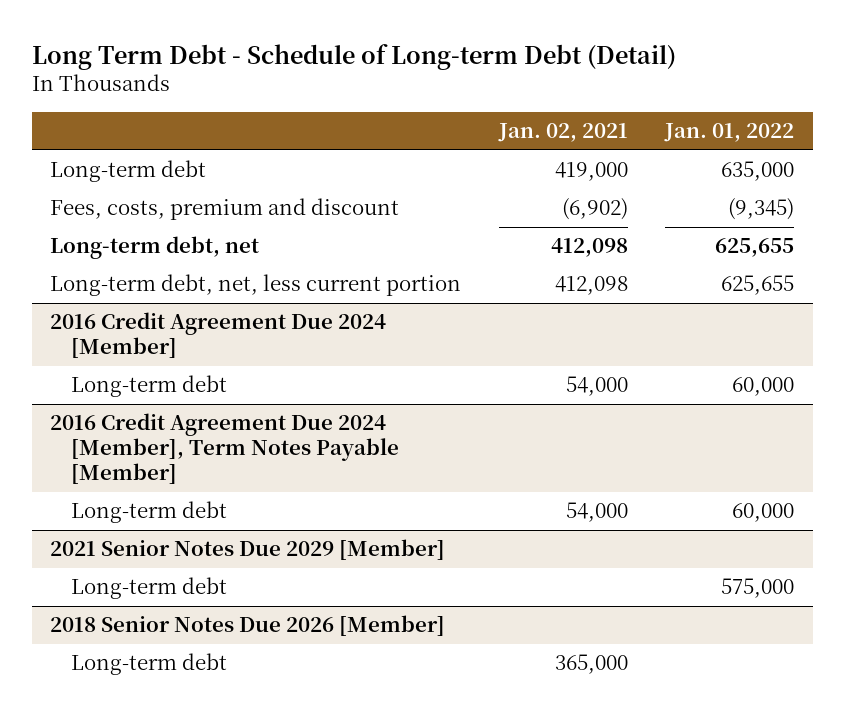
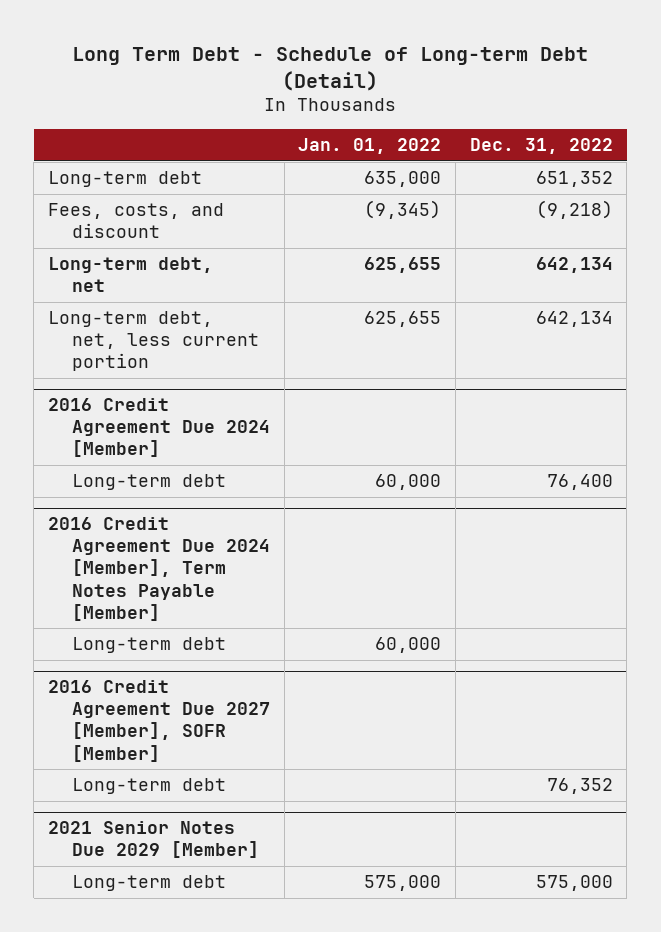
- | Jan. 02, 2021 | Jan. 01, 2022
+ | Jan. 01, 2022 | Dec. 31, 2022
- Fees, costs, premium and discount | (6,902) | (9,345)
+ Fees, costs, and discount | (9,345) | (9,218)
+ 2016 Credit Agreement Due 2027 [Member], SOFR [Member]
+ Long-term debt | | 76,352
- 2018 Senior Notes Due 2026 [Member]
- Long-term debt | 365,000 |

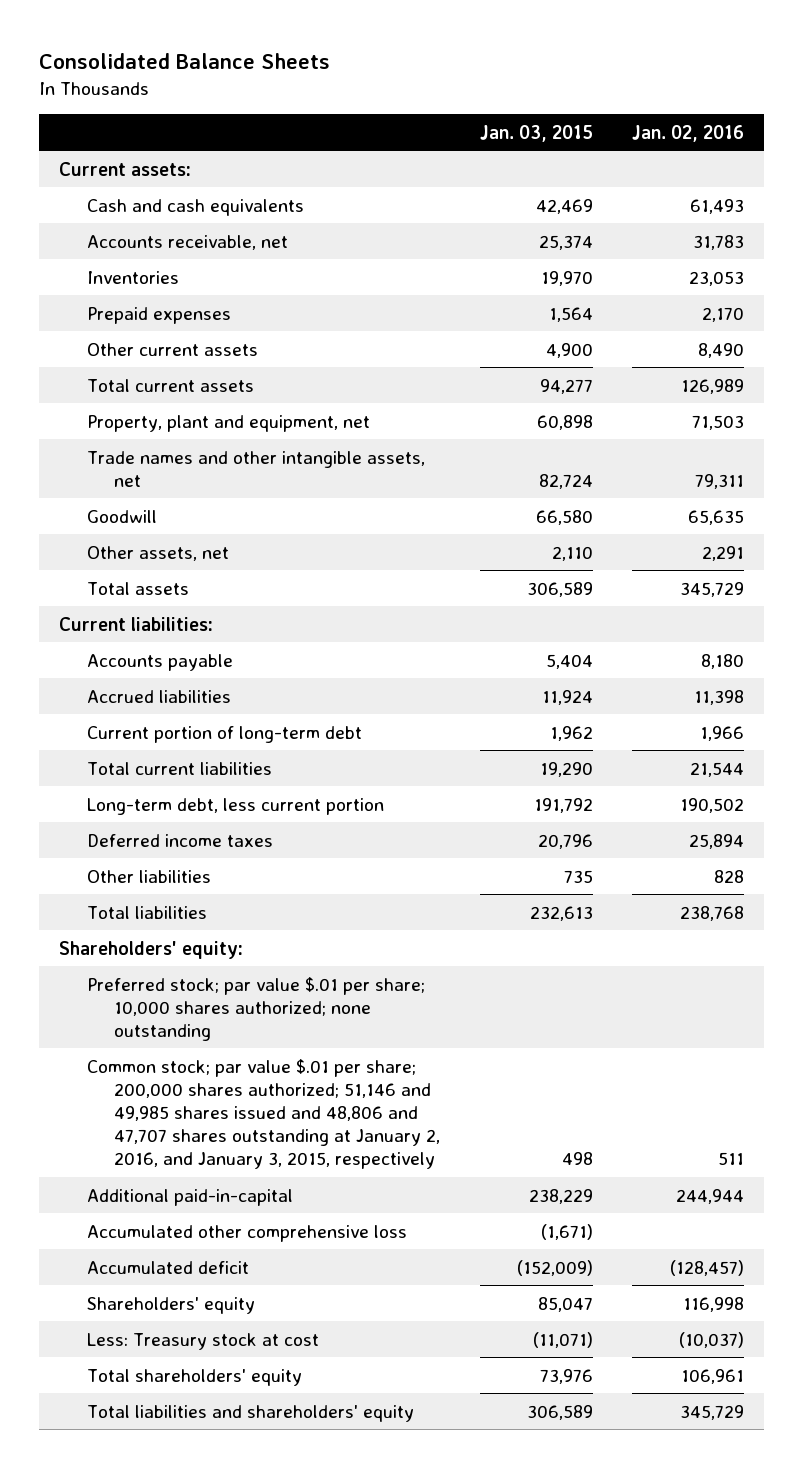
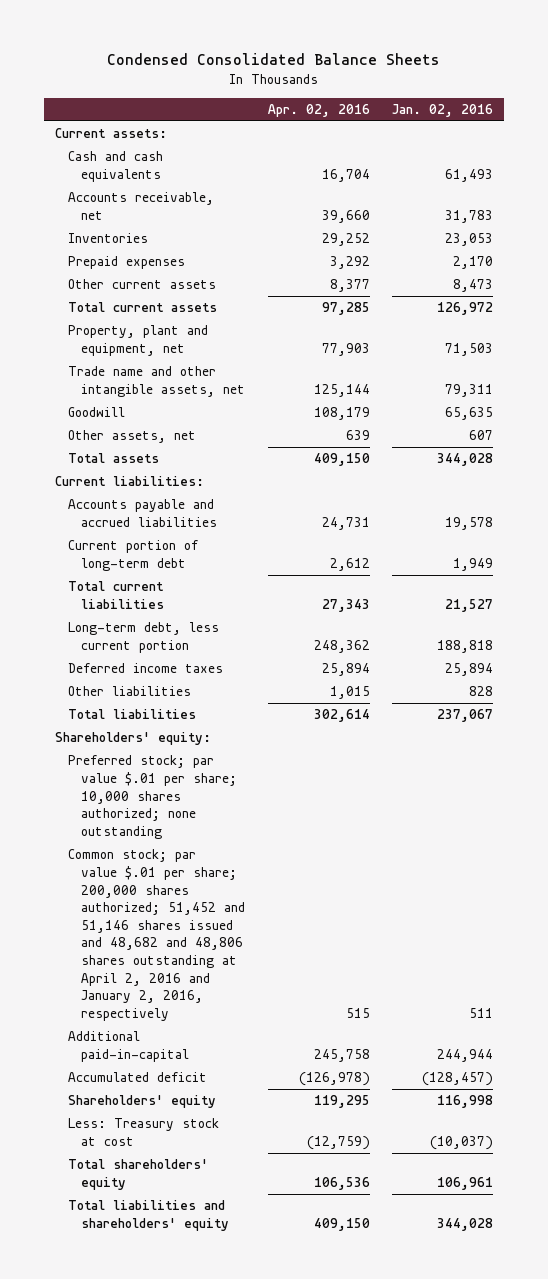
- Consolidated Balance Sheets
+ Condensed Consolidated Balance Sheets
- | Jan. 03, 2015 | Jan. 02, 2016
+ | Apr. 02, 2016 | Jan. 02, 2016
- Other current assets | 4,900 | 8,490
- Total current assets | 94,277 | 126,989
+ Other current assets | 8,377 | 8,473
+ Total current assets | 97,285 | 126,972
- Trade names and other intangible assets, net | 82,724 | 79,311
+ Trade name and other intangible assets, net | 125,144 | 79,311
- Other assets, net | 2,110 | 2,291
- Total assets | 306,589 | 345,729
+ Other assets, net | 639 | 607
+ Total assets | 409,150 | 344,028
- Accounts payable | 5,404 | 8,180
- Accrued liabilities | 11,924 | 11,398
- Current portion of long-term debt | 1,962 | 1,966
- Total current liabilities | 19,290 | 21,544
- Long-term debt, less current portion | 191,792 | 190,502
+ Accounts payable and accrued liabilities | 24,731 | 19,578
+ Current portion of long-term debt | 2,612 | 1,949
+ Total current liabilities | 27,343 | 21,527
+ Long-term debt, less current portion | 248,362 | 188,818
- Total liabilities | 232,613 | 238,768
+ Total liabilities | 302,614 | 237,067
- Common stock; par value $.01 per share; 200,000 shares authorized; 51,146 and 49,985 shares issued and 48,806 and 47,707 shares outstanding at January 2, 2016, and January 3, 2015, respectively | 498 | 511
+ Common stock; par value $.01 per share; 200,000 shares authorized; 51,452 and 51,146 shares issued and 48,682 and 48,806 shares outstanding at April 2, 2016 and January 2, 2016, respectively | 515 | 511
- Accumulated other comprehensive loss | (1,671) |
- Total liabilities and shareholders' equity | 306,589 | 345,729
+ Total liabilities and shareholders' equity | 409,150 | 344,028

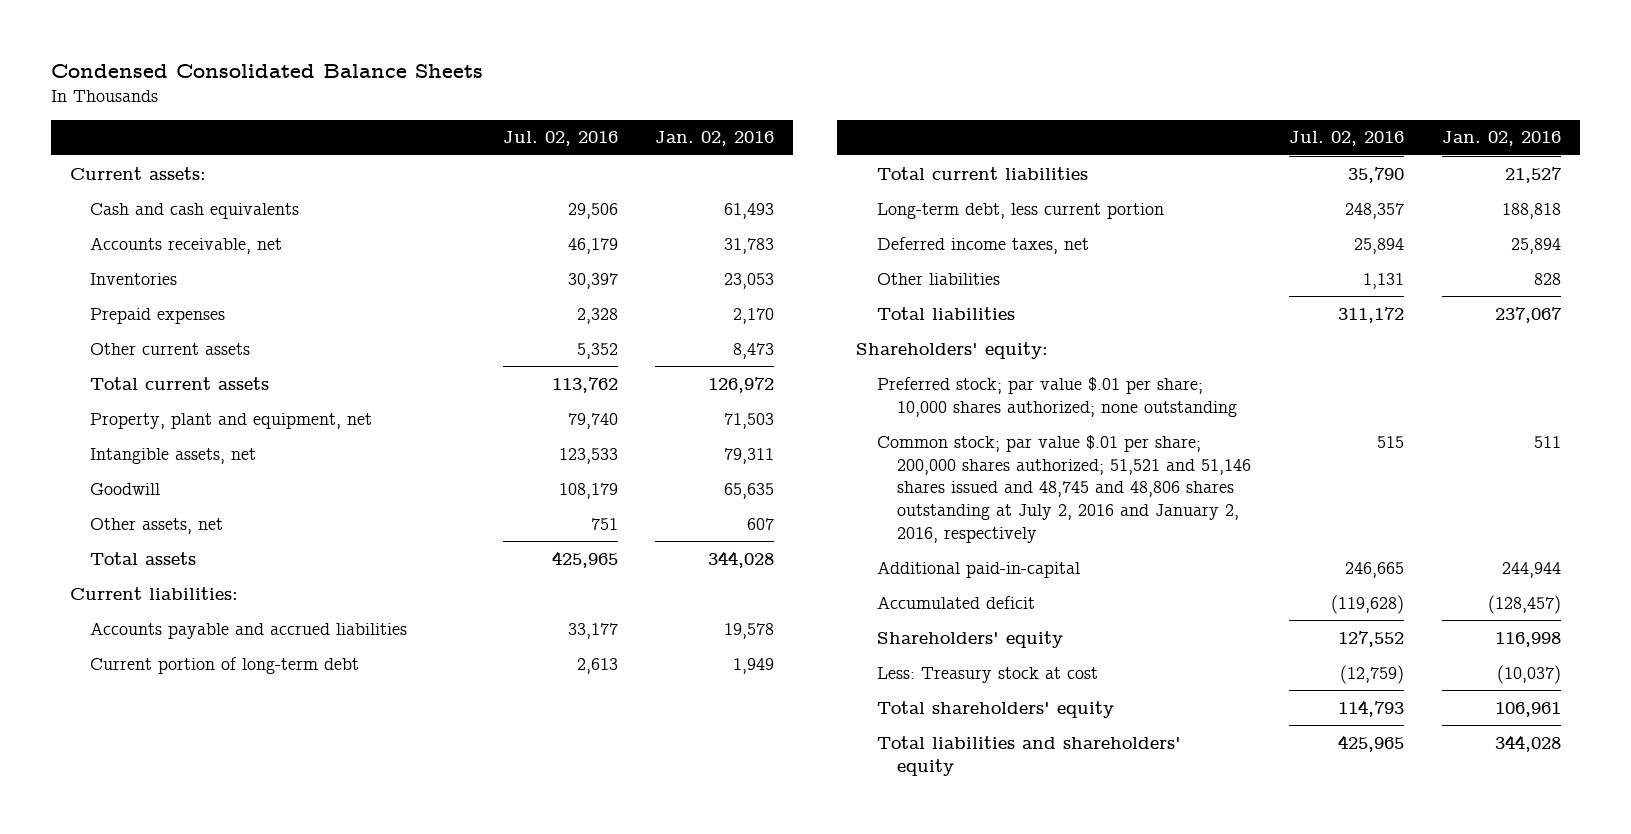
- | Apr. 02, 2016 | Jan. 02, 2016
+ | Jul. 02, 2016 | Jan. 02, 2016
- Trade name and other intangible assets, net | 125,144 | 79,311
+ Intangible assets, net | 123,533 | 79,311
- Deferred income taxes | 25,894 | 25,894
+ Deferred income taxes, net | 25,894 | 25,894
- Common stock; par value $.01 per share; 200,000 shares authorized; 51,452 and 51,146 shares issued and 48,682 and 48,806 shares outstanding at April 2, 2016 and January 2, 2016, respectively | 515 | 511
+ Common stock; par value $.01 per share; 200,000 shares authorized; 51,521 and 51,146 shares issued and 48,745 and 48,806 shares outstanding at July 2, 2016 and January 2, 2016, respectively | 515 | 511

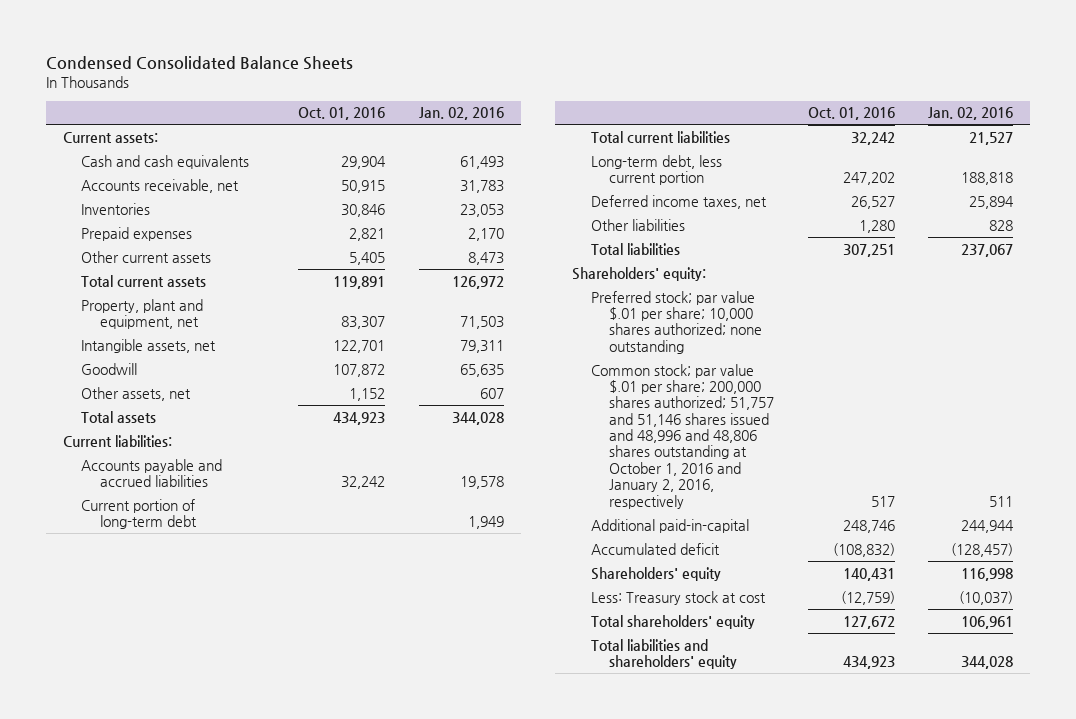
- | Jul. 02, 2016 | Jan. 02, 2016
+ | Oct. 01, 2016 | Jan. 02, 2016
- Common stock; par value $.01 per share; 200,000 shares authorized; 51,521 and 51,146 shares issued and 48,745 and 48,806 shares outstanding at July 2, 2016 and January 2, 2016, respectively | 515 | 511
+ Common stock; par value $.01 per share; 200,000 shares authorized; 51,757 and 51,146 shares issued and 48,996 and 48,806 shares outstanding at October 1, 2016 and January 2, 2016, respectively | 517 | 511

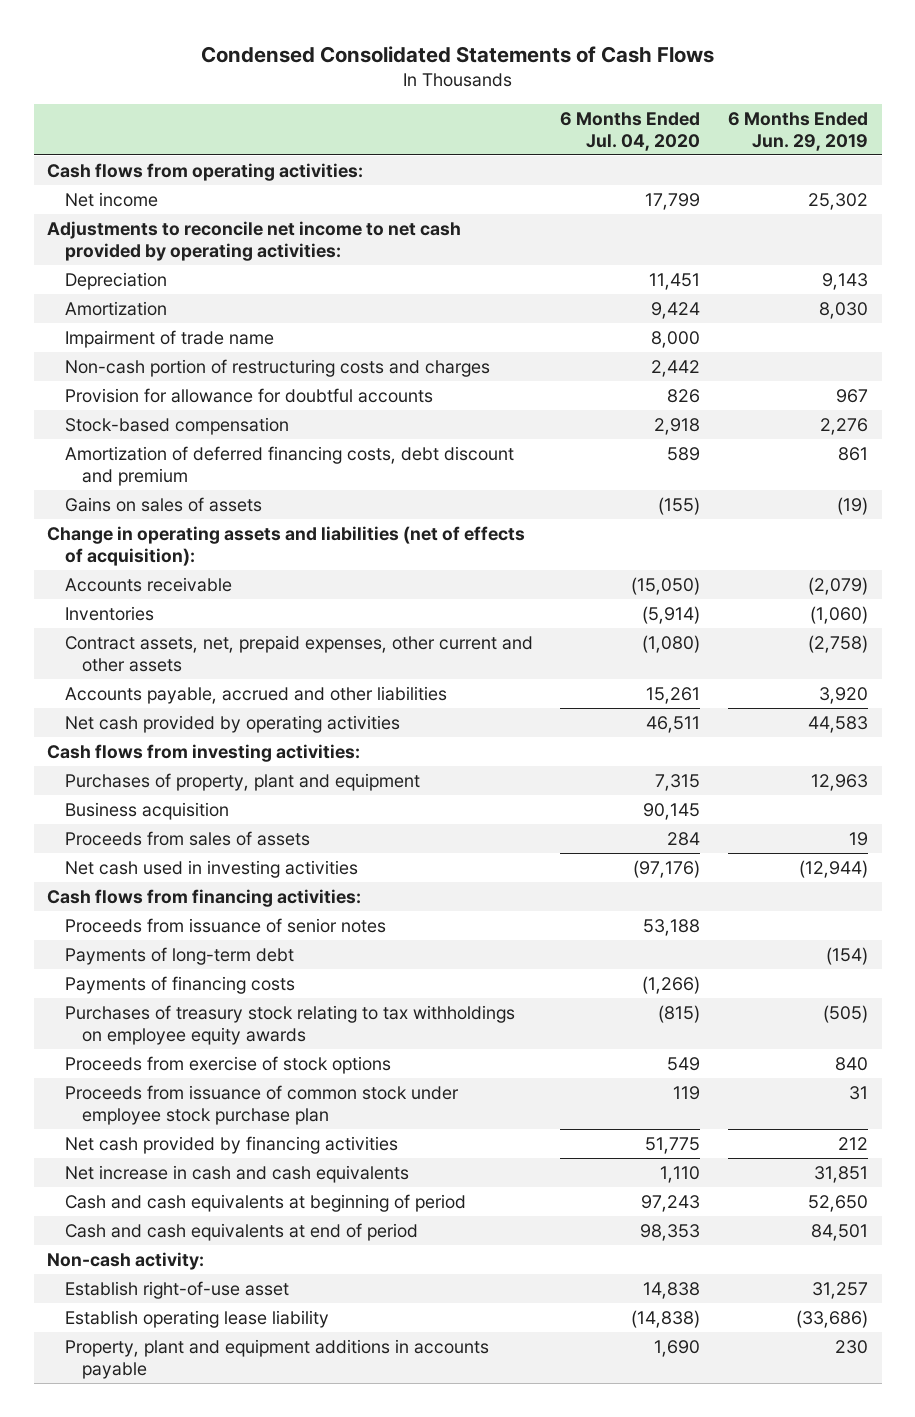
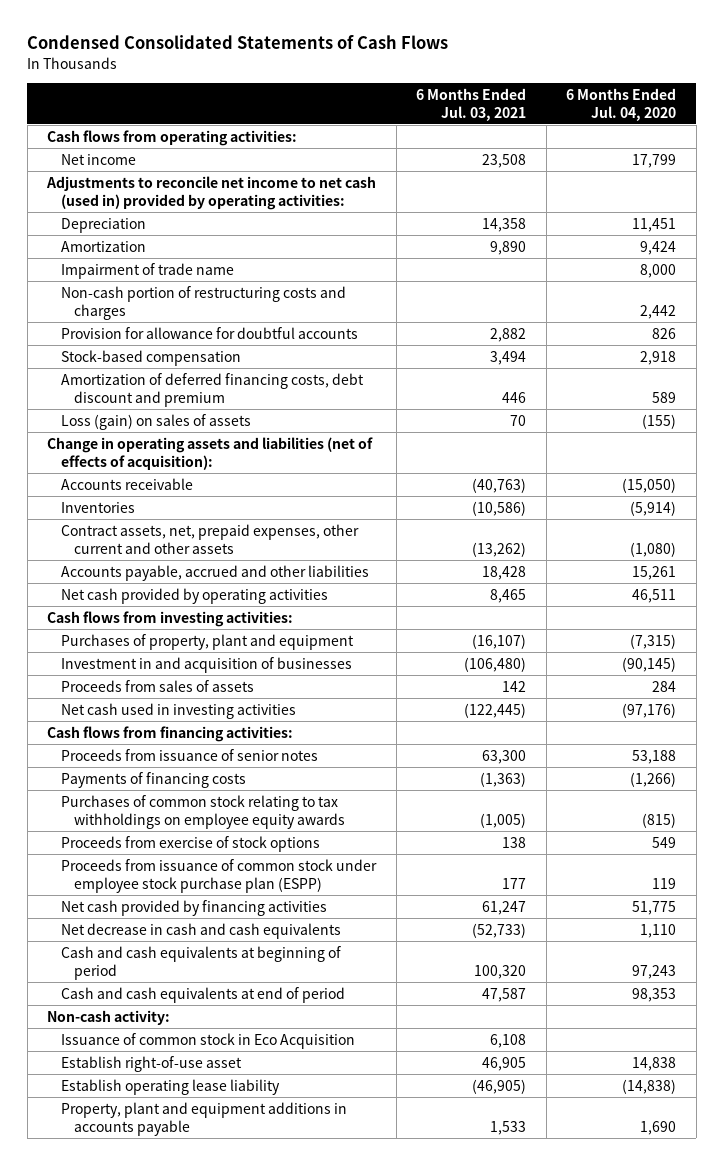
- | 6 Months Ended Jul. 04, 2020 | 6 Months Ended Jun. 29, 2019
+ | 6 Months Ended Jul. 03, 2021 | 6 Months Ended Jul. 04, 2020
- Adjustments to reconcile net income to net cash provided by operating activities:
+ Adjustments to reconcile net income to net cash (used in) provided by operating activities:
- Gains on sales of assets | (155) | (19)
+ Loss (gain) on sales of assets | 70 | (155)
- Purchases of property, plant and equipment | 7,315 | 12,963
- Business acquisition | 90,145 |
+ Purchases of property, plant and equipment | (16,107) | (7,315)
+ Investment in and acquisition of businesses | (106,480) | (90,145)
- Payments of long-term debt | | (154)
- Purchases of treasury stock relating to tax withholdings on employee equity awards | (815) | (505)
+ Purchases of common stock relating to tax withholdings on employee equity awards | (1,005) | (815)
- Proceeds from issuance of common stock under employee stock purchase plan | 119 | 31
+ Proceeds from issuance of common stock under employee stock purchase plan (ESPP) | 177 | 119
- Net increase in cash and cash equivalents | 1,110 | 31,851
+ Net decrease in cash and cash equivalents | (52,733) | 1,110
+ Issuance of common stock in Eco Acquisition | 6,108 |

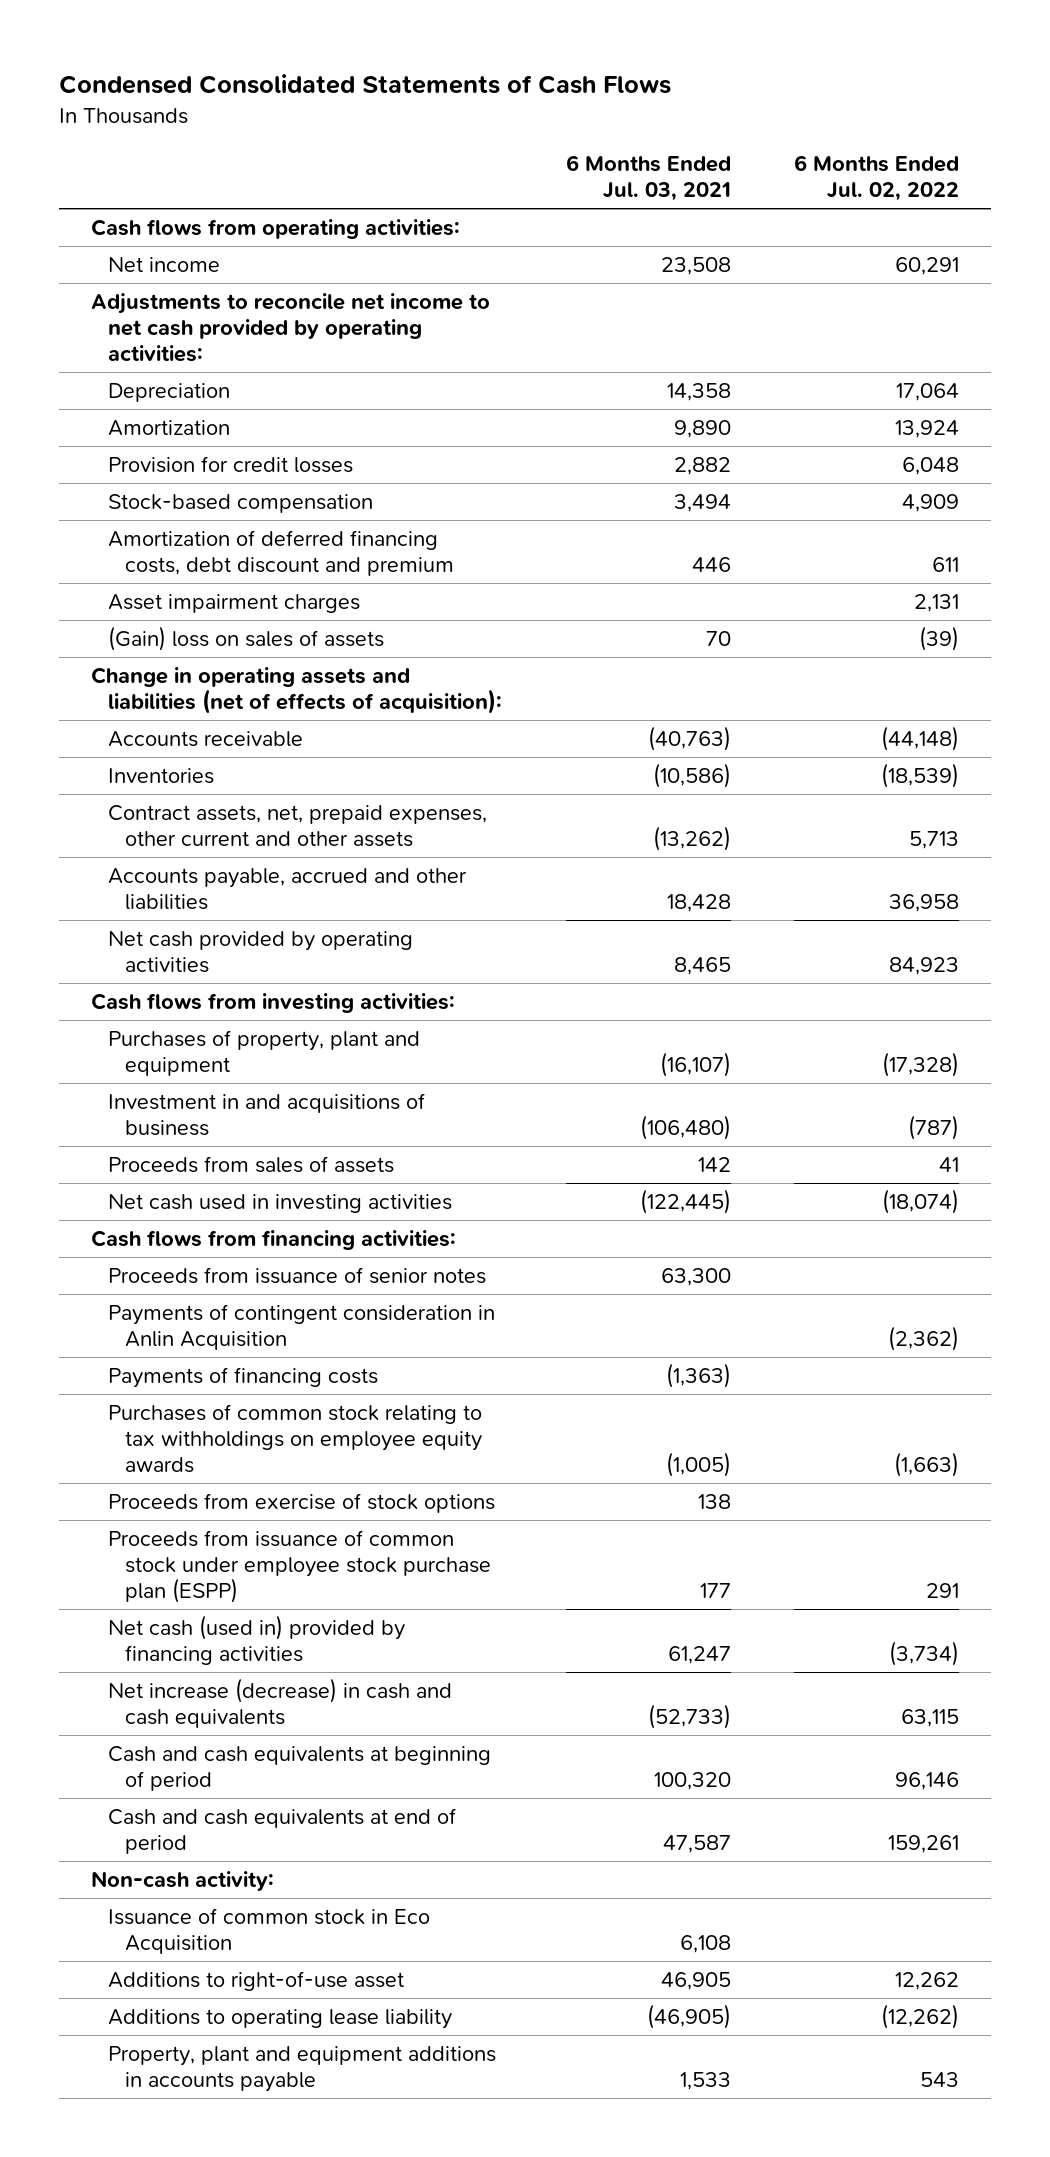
- | 6 Months Ended Jul. 03, 2021 | 6 Months Ended Jul. 04, 2020
+ | 6 Months Ended Jul. 03, 2021 | 6 Months Ended Jul. 02, 2022
- Adjustments to reconcile net income to net cash (used in) provided by operating activities:
+ Adjustments to reconcile net income to net cash provided by operating activities:
- Impairment of trade name | | 8,000
- Non-cash portion of restructuring costs and charges | | 2,442
- Provision for allowance for doubtful accounts | 2,882 | 826
+ Provision for credit losses | 2,882 | 6,048
- Loss (gain) on sales of assets | 70 | (155)
+ Asset impairment charges | | 2,131
+ (Gain) loss on sales of assets | 70 | (39)
- Investment in and acquisition of businesses | (106,480) | (90,145)
+ Investment in and acquisitions of business | (106,480) | (787)
+ Payments of contingent consideration in Anlin Acquisition | | (2,362)
- Net cash provided by financing activities | 61,247 | 51,775
- Net decrease in cash and cash equivalents | (52,733) | 1,110
+ Net cash (used in) provided by financing activities | 61,247 | (3,734)
+ Net increase (decrease) in cash and cash equivalents | (52,733) | 63,115
- Establish right-of-use asset | 46,905 | 14,838
- Establish operating lease liability | (46,905) | (14,838)
+ Additions to right-of-use asset | 46,905 | 12,262
+ Additions to operating lease liability | (46,905) | (12,262)

